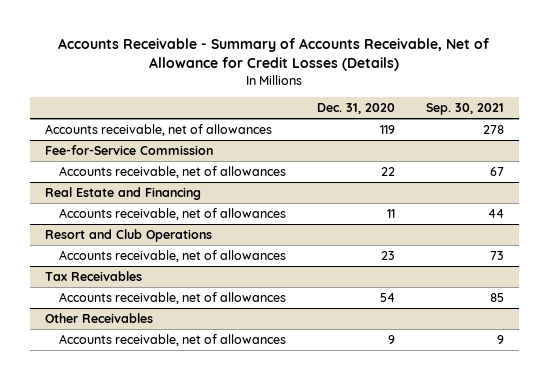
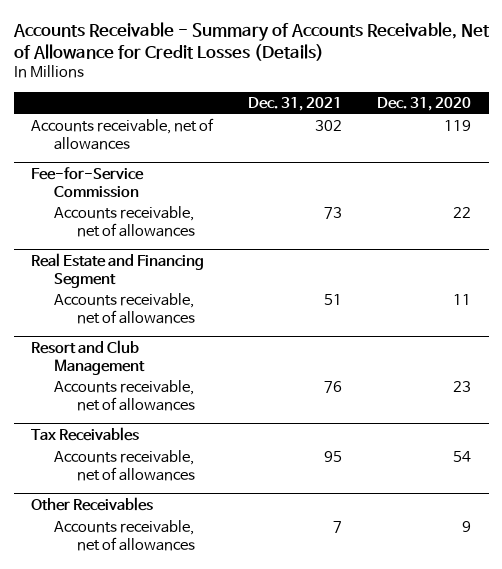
- | Dec. 31, 2020 | Sep. 30, 2021
+ | Dec. 31, 2021 | Dec. 31, 2020
- Real Estate and Financing
+ Real Estate and Financing Segment
- Resort and Club Operations
+ Resort and Club Management

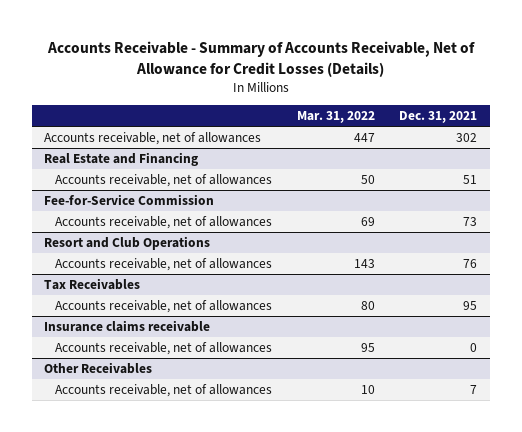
- | Dec. 31, 2021 | Dec. 31, 2020
+ | Mar. 31, 2022 | Dec. 31, 2021
+ Real Estate and Financing
+ Accounts receivable, net of allowances | 50 | 51
- Real Estate and Financing Segment
- Accounts receivable, net of allowances | 51 | 11
- Resort and Club Management
+ Resort and Club Operations
+ Insurance claims receivable
+ Accounts receivable, net of allowances | 95 | 0

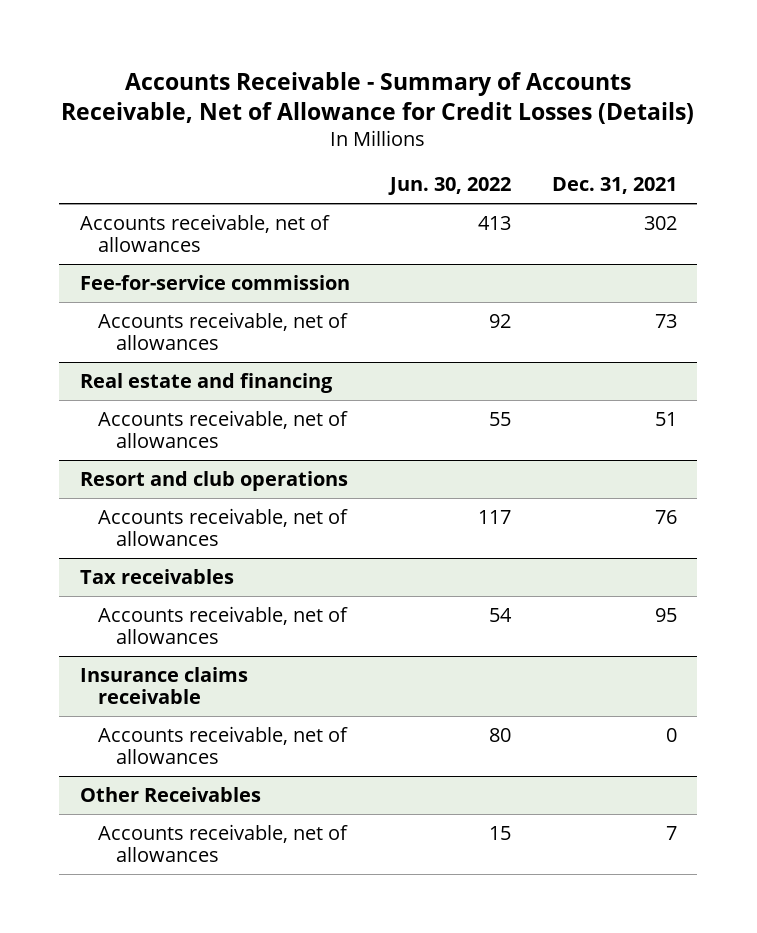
- | Mar. 31, 2022 | Dec. 31, 2021
+ | Jun. 30, 2022 | Dec. 31, 2021
- Real Estate and Financing
- Accounts receivable, net of allowances | 50 | 51
- Fee-for-Service Commission
+ Fee-for-service commission
- Resort and Club Operations
+ Real estate and financing
+ Accounts receivable, net of allowances | 55 | 51
+ Resort and club operations
- Tax Receivables
+ Tax receivables

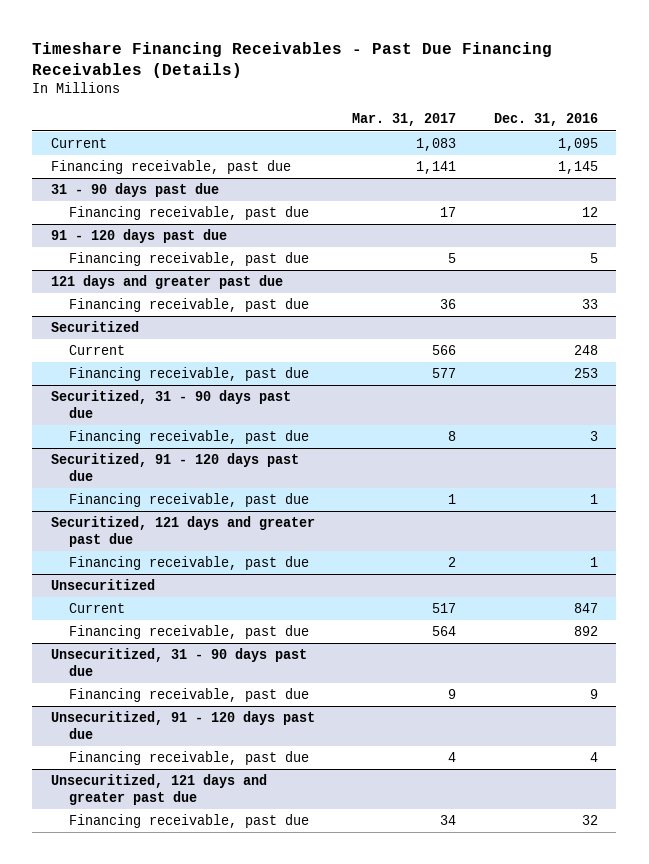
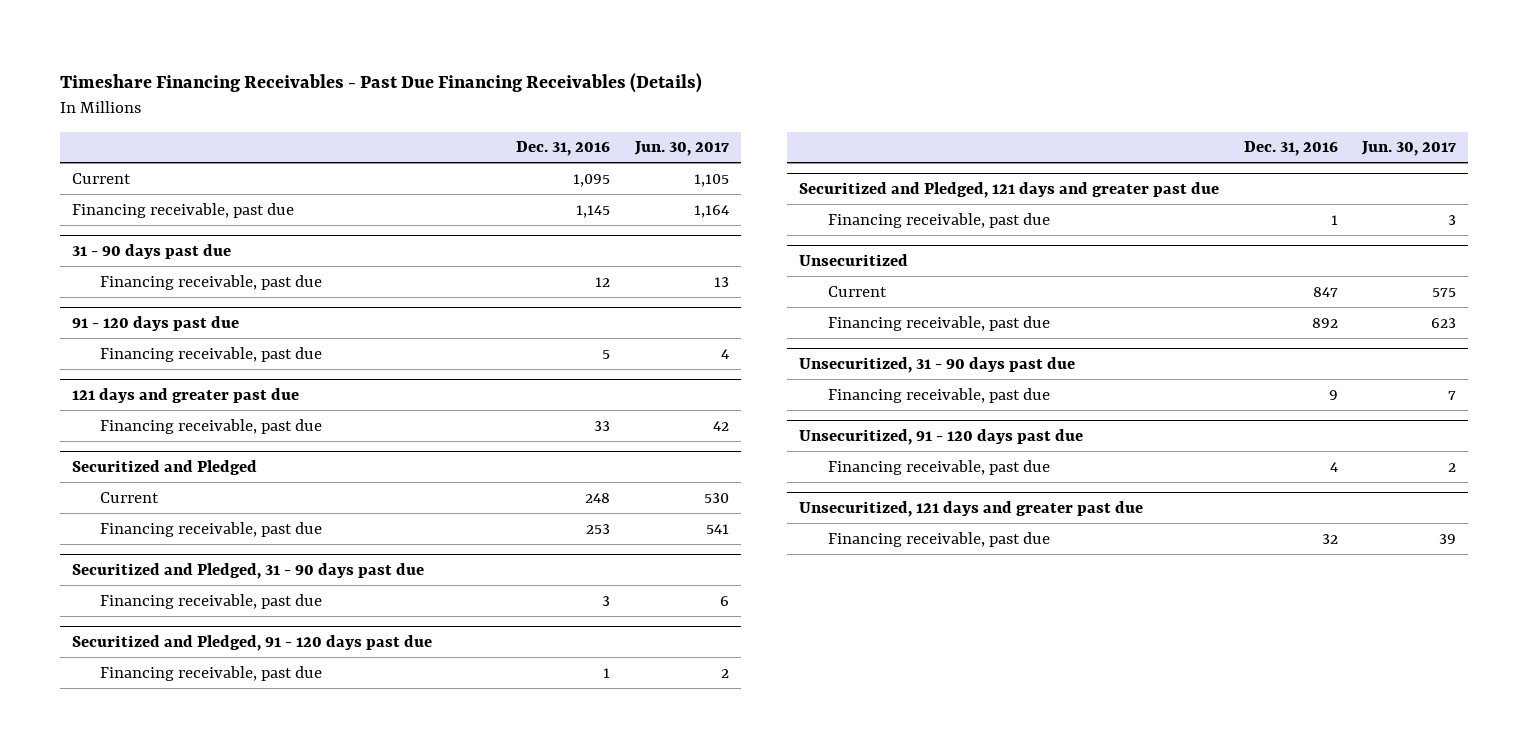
- | Mar. 31, 2017 | Dec. 31, 2016
+ | Dec. 31, 2016 | Jun. 30, 2017
- Securitized
+ Securitized and Pledged
- Securitized, 31 - 90 days past due
+ Securitized and Pledged, 31 - 90 days past due
- Securitized, 91 - 120 days past due
+ Securitized and Pledged, 91 - 120 days past due
- Securitized, 121 days and greater past due
+ Securitized and Pledged, 121 days and greater past due

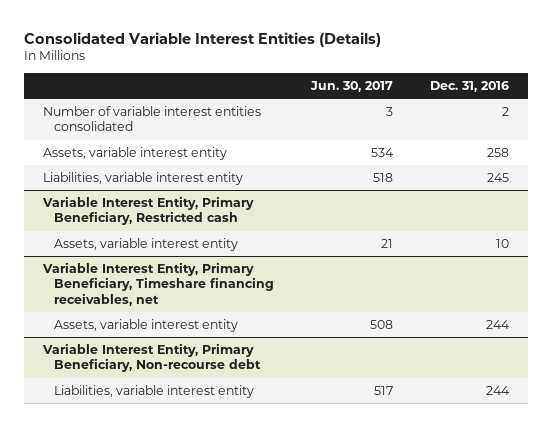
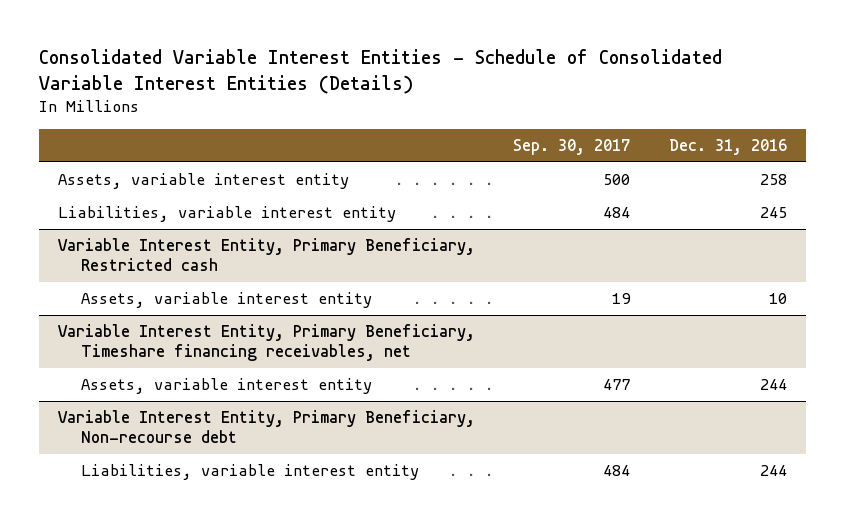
- Consolidated Variable Interest Entities (Details)
+ Consolidated Variable Interest Entities - Schedule of Consolidated Variable Interest Entities (Details)
- | Jun. 30, 2017 | Dec. 31, 2016
+ | Sep. 30, 2017 | Dec. 31, 2016
- Number of variable interest entities consolidated | 3 | 2

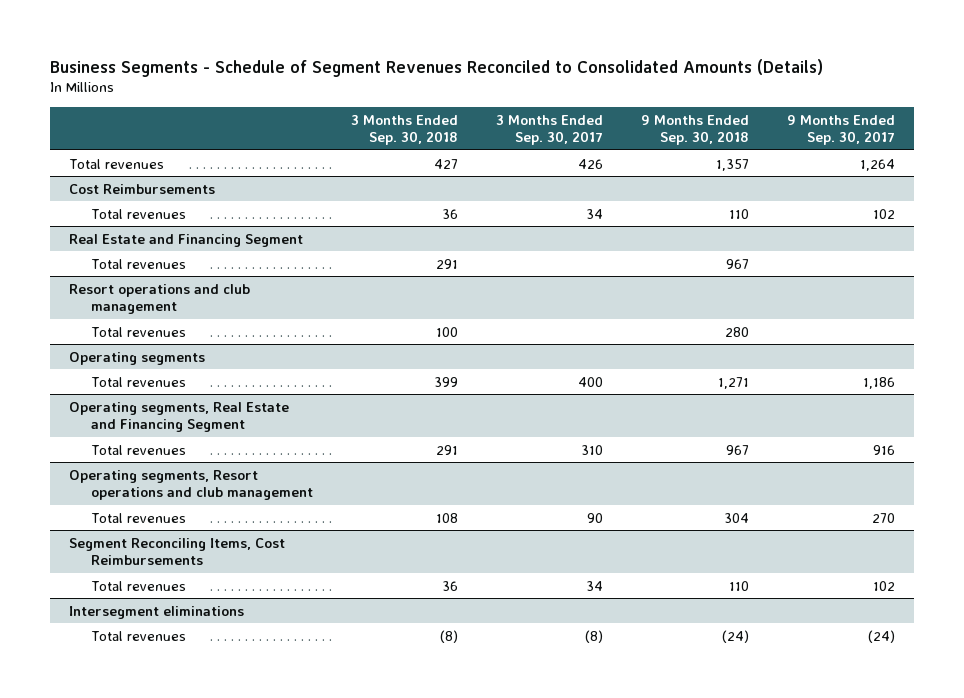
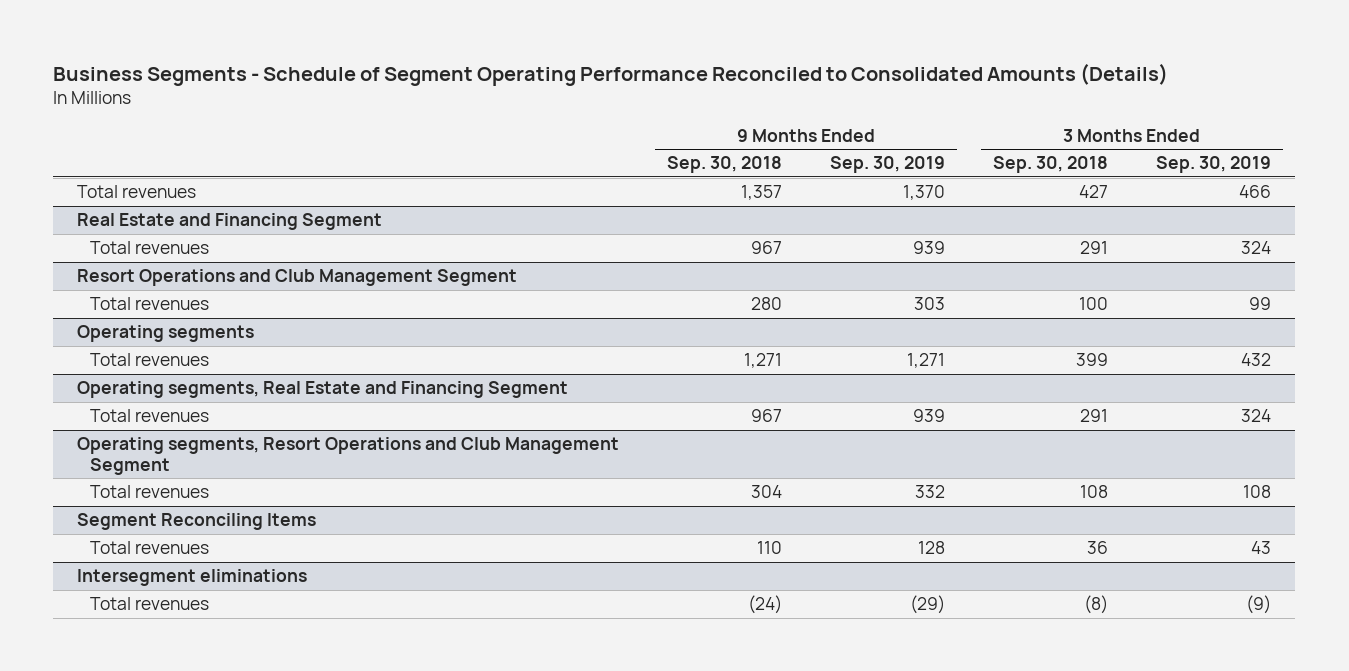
- Business Segments - Schedule of Segment Revenues Reconciled to Consolidated Amounts (Details)
+ Business Segments - Schedule of Segment Operating Performance Reconciled to Consolidated Amounts (Details)
- | 3 Months Ended Sep. 30, 2018 | 3 Months Ended Sep. 30, 2017 | 9 Months Ended Sep. 30, 2018 | 9 Months Ended Sep. 30, 2017
+ | 9 Months Ended Sep. 30, 2018 | 9 Months Ended Sep. 30, 2019 | 3 Months Ended Sep. 30, 2018 | 3 Months Ended Sep. 30, 2019
- Cost Reimbursements
- Total revenues | 36 | 34 | 110 | 102
- Resort operations and club management
+ Resort Operations and Club Management Segment
- Operating segments, Resort operations and club management
+ Operating segments, Resort Operations and Club Management Segment
- Segment Reconciling Items, Cost Reimbursements
+ Segment Reconciling Items

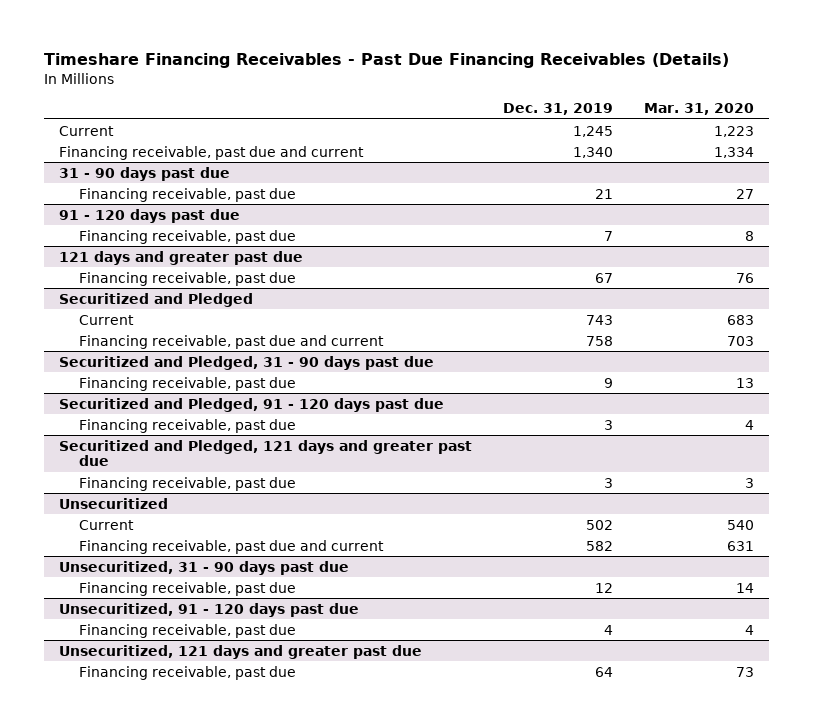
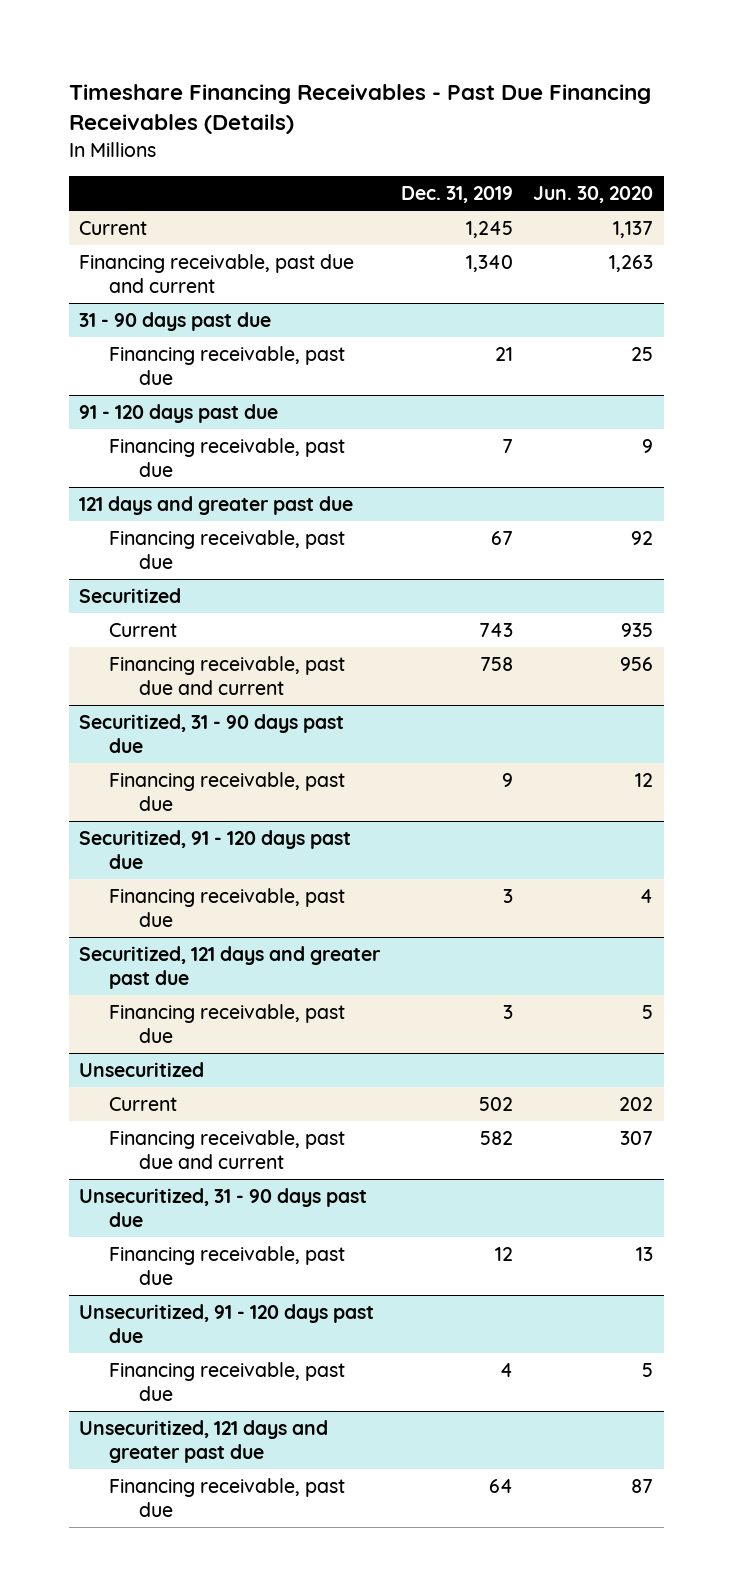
- | Dec. 31, 2019 | Mar. 31, 2020
+ | Dec. 31, 2019 | Jun. 30, 2020
- Securitized and Pledged
+ Securitized
- Securitized and Pledged, 31 - 90 days past due
+ Securitized, 31 - 90 days past due
- Securitized and Pledged, 91 - 120 days past due
+ Securitized, 91 - 120 days past due
- Securitized and Pledged, 121 days and greater past due
+ Securitized, 121 days and greater past due

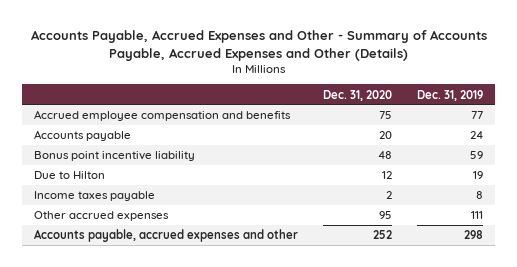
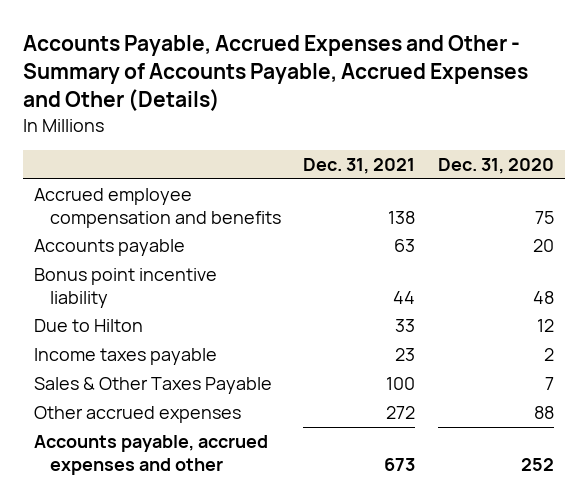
- | Dec. 31, 2020 | Dec. 31, 2019
+ | Dec. 31, 2021 | Dec. 31, 2020
- Other accrued expenses | 95 | 111
+ Sales & Other Taxes Payable | 100 | 7
+ Other accrued expenses | 272 | 88

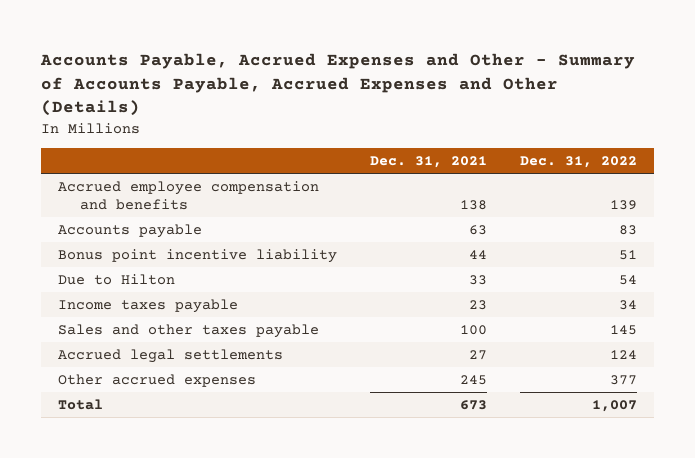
- | Dec. 31, 2021 | Dec. 31, 2020
+ | Dec. 31, 2021 | Dec. 31, 2022
- Sales & Other Taxes Payable | 100 | 7
- Other accrued expenses | 272 | 88
- Accounts payable, accrued expenses and other | 673 | 252
+ Sales and other taxes payable | 100 | 145
+ Accrued legal settlements | 27 | 124
+ Other accrued expenses | 245 | 377
+ Total | 673 | 1,007

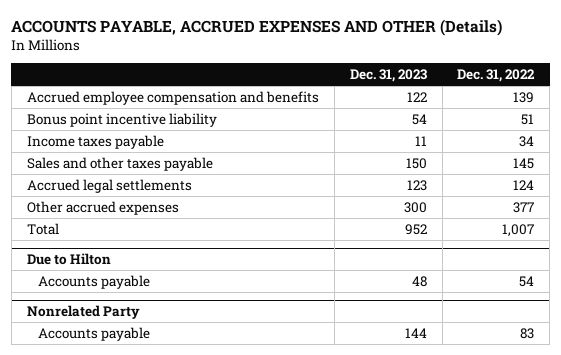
- Accounts Payable, Accrued Expenses and Other - Summary of Accounts Payable, Accrued Expenses and Other (Details)
+ ACCOUNTS PAYABLE, ACCRUED EXPENSES AND OTHER (Details)
- | Dec. 31, 2021 | Dec. 31, 2022
+ | Dec. 31, 2023 | Dec. 31, 2022
- Accounts payable | 63 | 83
- Due to Hilton | 33 | 54
+ Due to Hilton
+ Accounts payable | 48 | 54
+ Nonrelated Party
+ Accounts payable | 144 | 83

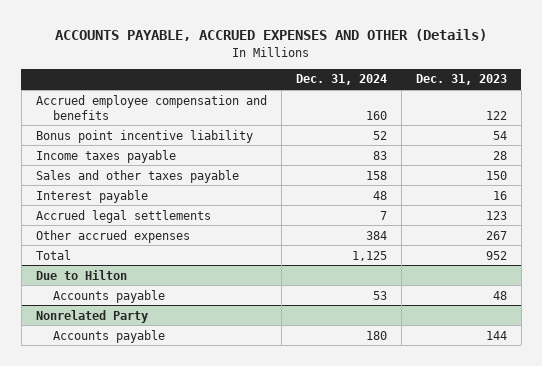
- | Dec. 31, 2023 | Dec. 31, 2022
+ | Dec. 31, 2024 | Dec. 31, 2023
- Income taxes payable | 11 | 34
+ Income taxes payable | 83 | 28
+ Interest payable | 48 | 16
- Other accrued expenses | 300 | 377
+ Other accrued expenses | 384 | 267

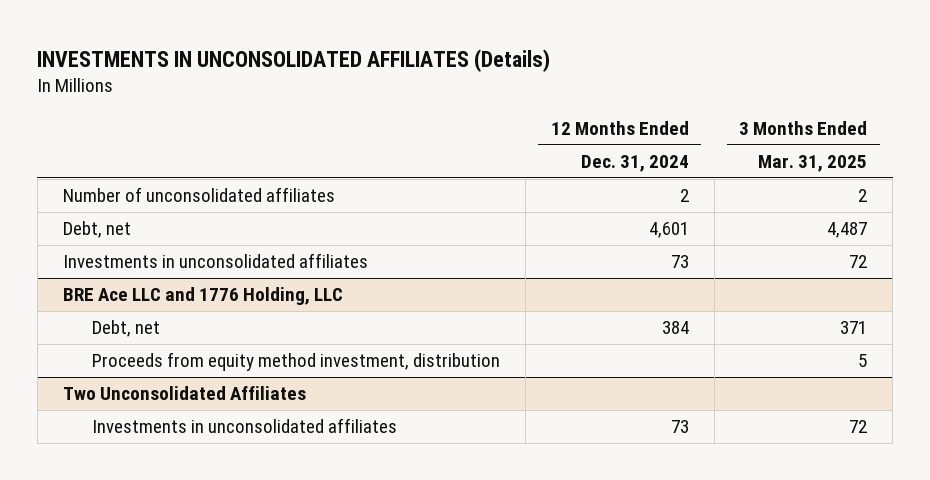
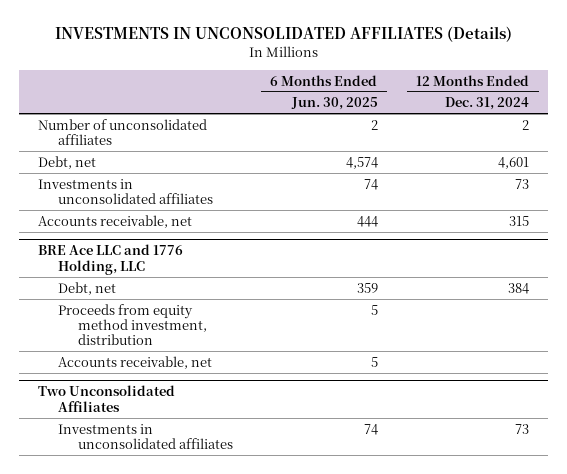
- | 12 Months Ended Dec. 31, 2024 | 3 Months Ended Mar. 31, 2025
+ | 6 Months Ended Jun. 30, 2025 | 12 Months Ended Dec. 31, 2024
+ Accounts receivable, net | 444 | 315
@ BRE Ace LLC and 1776 Holding, LLC
+ Accounts receivable, net | 5 |

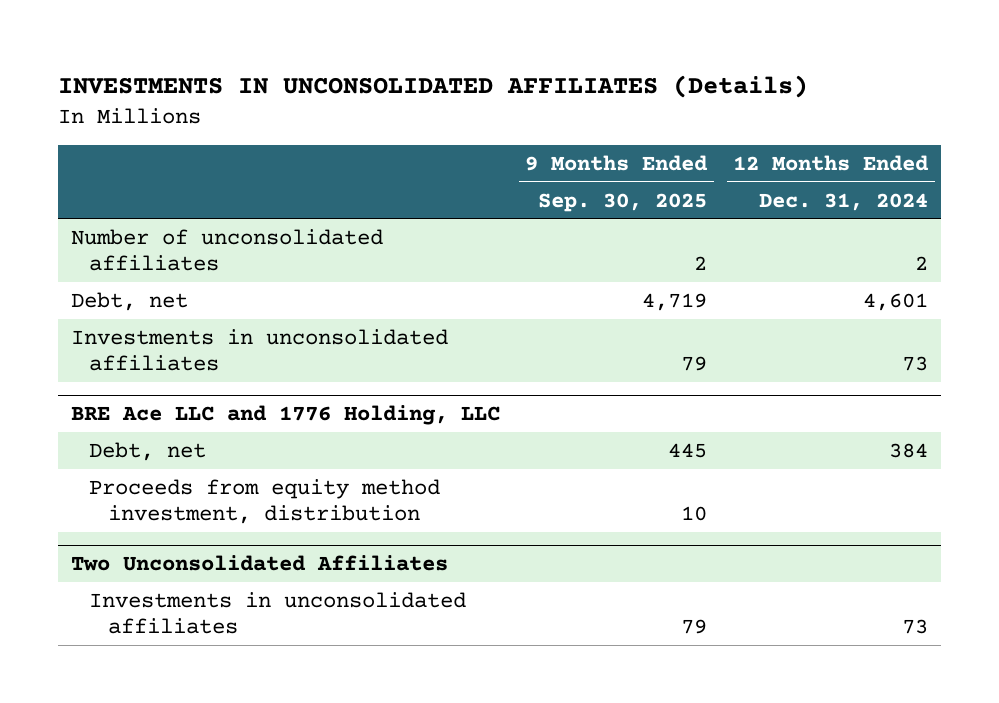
- | 6 Months Ended Jun. 30, 2025 | 12 Months Ended Dec. 31, 2024
+ | 9 Months Ended Sep. 30, 2025 | 12 Months Ended Dec. 31, 2024
- Accounts receivable, net | 444 | 315
@ BRE Ace LLC and 1776 Holding, LLC
- Accounts receivable, net | 5 |

